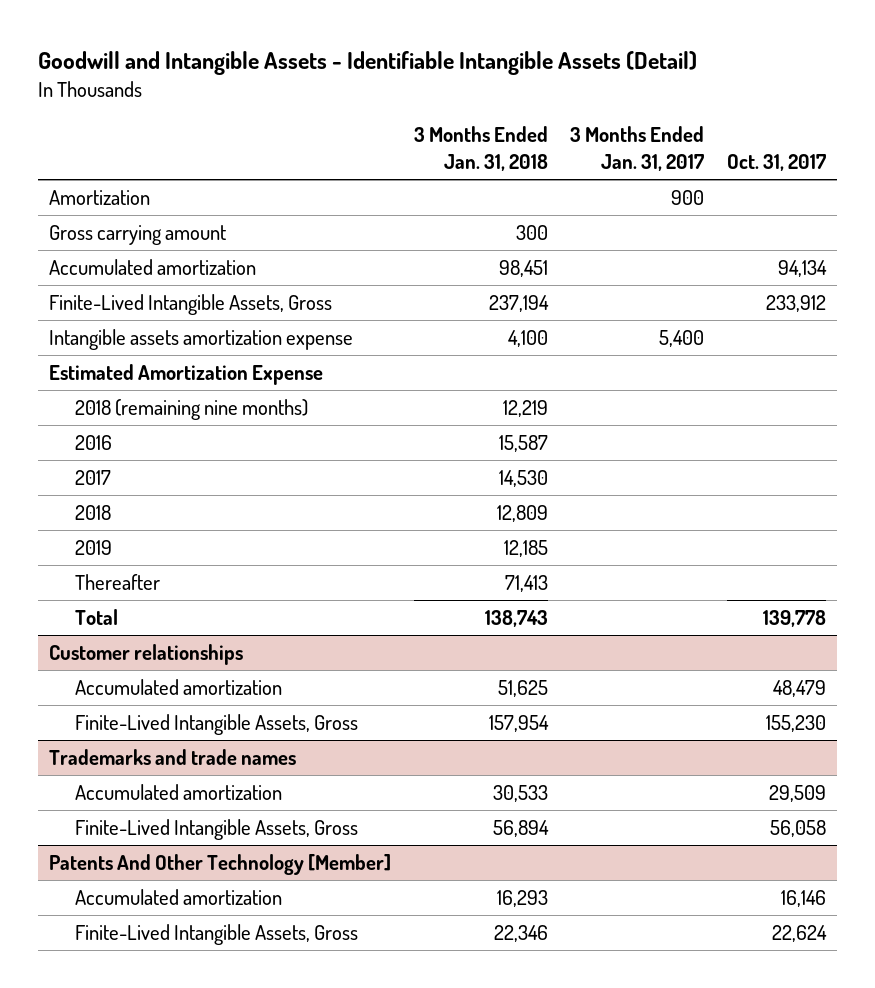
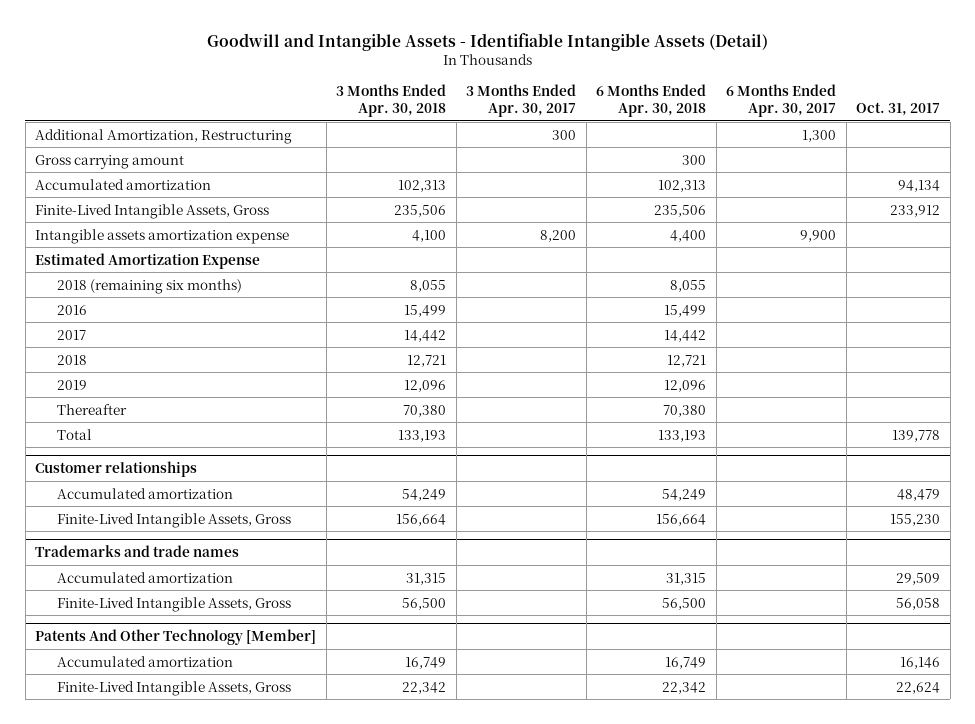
- | 3 Months Ended Jan. 31, 2018 | 3 Months Ended Jan. 31, 2017 | Oct. 31, 2017
+ | 3 Months Ended Apr. 30, 2018 | 3 Months Ended Apr. 30, 2017 | 6 Months Ended Apr. 30, 2018 | 6 Months Ended Apr. 30, 2017 | Oct. 31, 2017
- Amortization | | 900 |
+ Additional Amortization, Restructuring | | 300 | | 1,300 |
- 2018 (remaining nine months) | 12,219 | |
+ 2018 (remaining six months) | 8,055 | | 8,055 | |

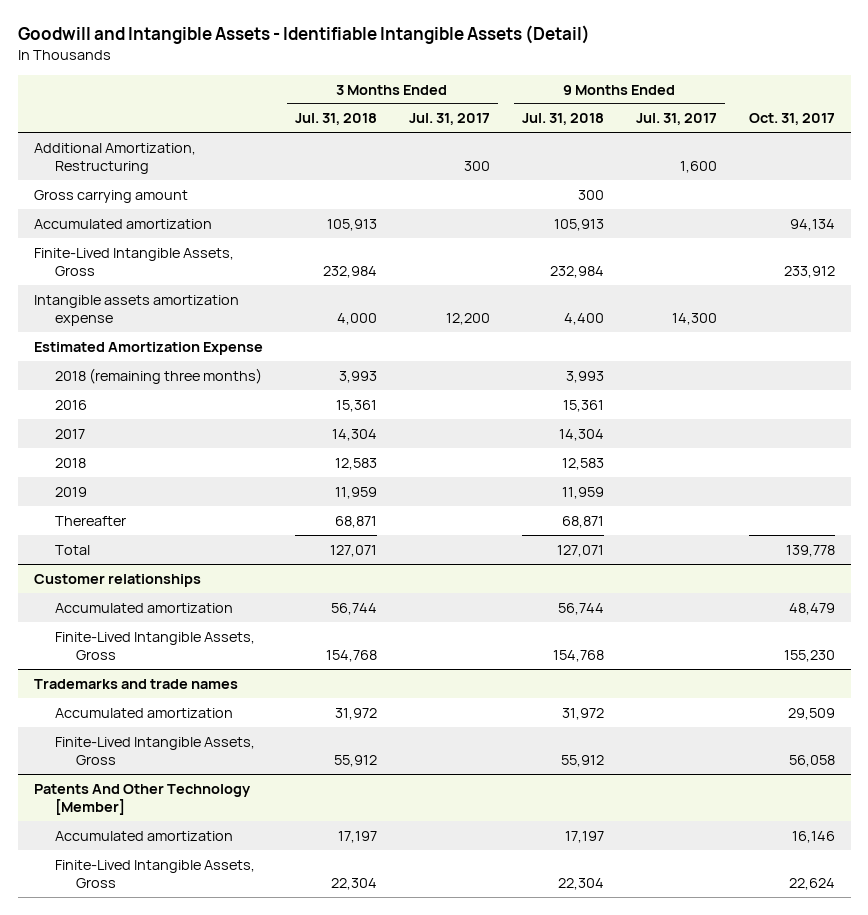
- | 3 Months Ended Apr. 30, 2018 | 3 Months Ended Apr. 30, 2017 | 6 Months Ended Apr. 30, 2018 | 6 Months Ended Apr. 30, 2017 | Oct. 31, 2017
+ | 3 Months Ended Jul. 31, 2018 | 3 Months Ended Jul. 31, 2017 | 9 Months Ended Jul. 31, 2018 | 9 Months Ended Jul. 31, 2017 | Oct. 31, 2017
- 2018 (remaining six months) | 8,055 | | 8,055 | |
+ 2018 (remaining three months) | 3,993 | | 3,993 | |

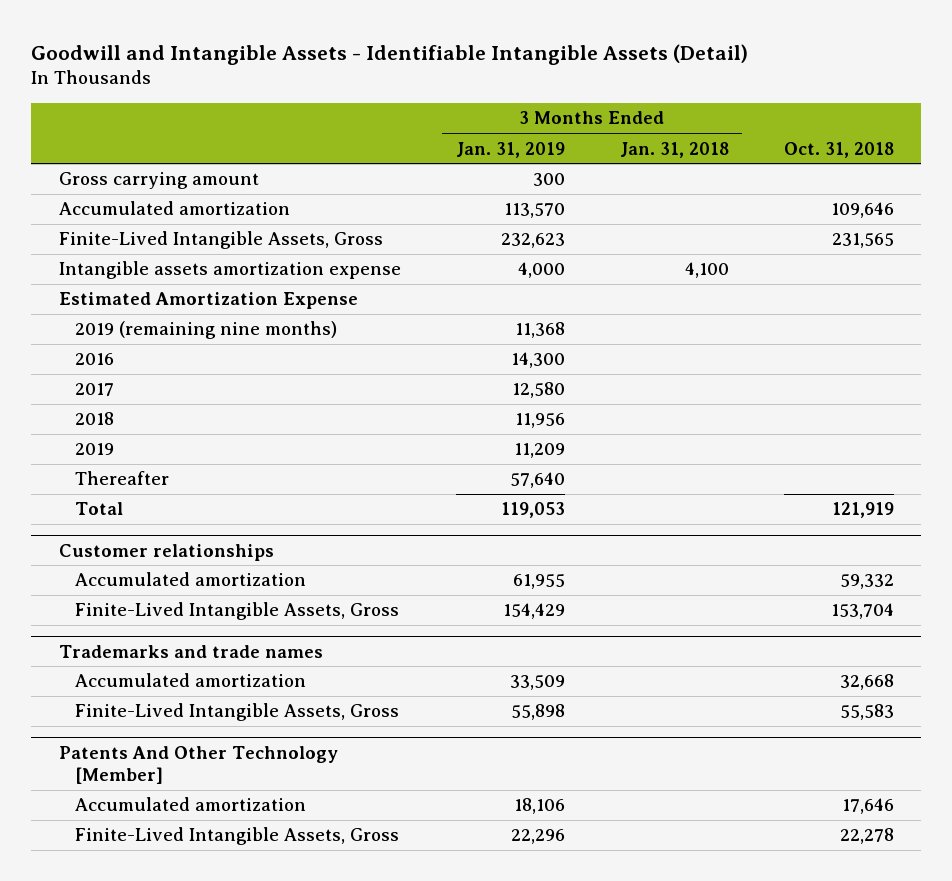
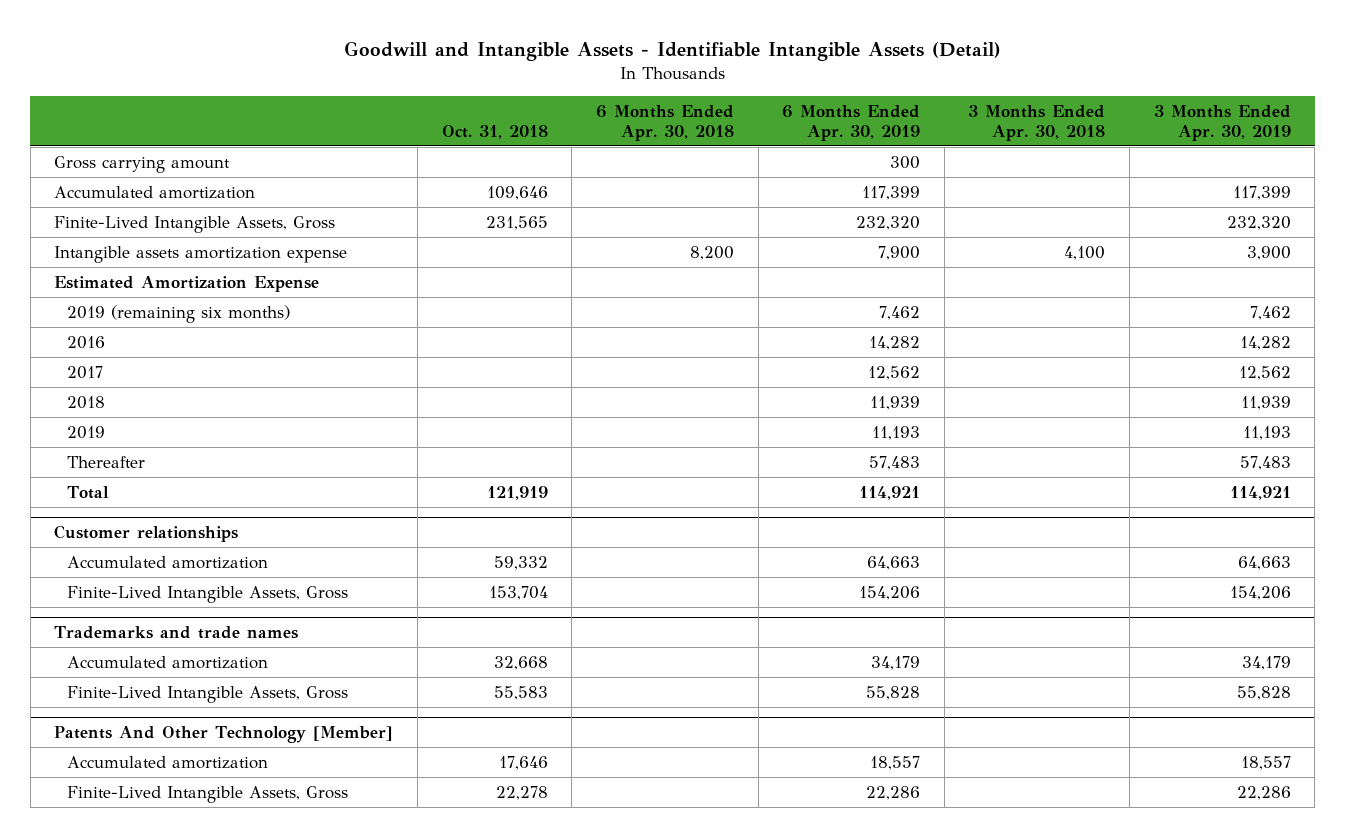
- | 3 Months Ended Jan. 31, 2019 | 3 Months Ended Jan. 31, 2018 | Oct. 31, 2018
+ | Oct. 31, 2018 | 6 Months Ended Apr. 30, 2018 | 6 Months Ended Apr. 30, 2019 | 3 Months Ended Apr. 30, 2018 | 3 Months Ended Apr. 30, 2019
- 2019 (remaining nine months) | 11,368 | |
+ 2019 (remaining six months) | | | 7,462 | | 7,462

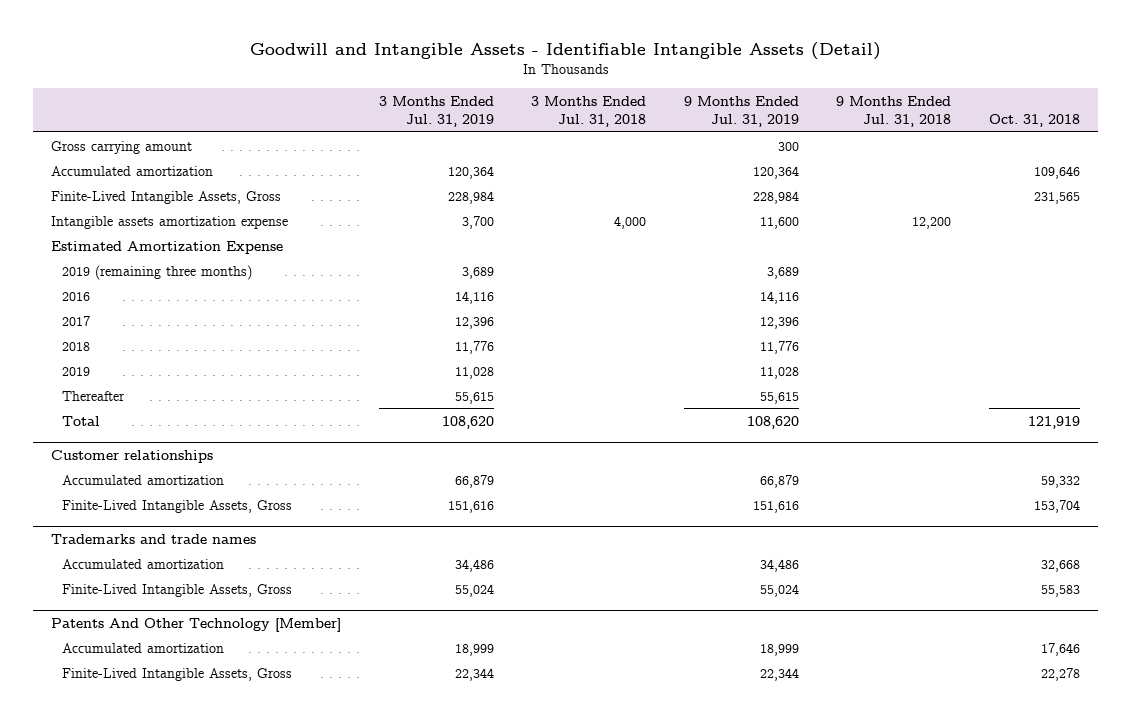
- | Oct. 31, 2018 | 6 Months Ended Apr. 30, 2018 | 6 Months Ended Apr. 30, 2019 | 3 Months Ended Apr. 30, 2018 | 3 Months Ended Apr. 30, 2019
+ | 3 Months Ended Jul. 31, 2019 | 3 Months Ended Jul. 31, 2018 | 9 Months Ended Jul. 31, 2019 | 9 Months Ended Jul. 31, 2018 | Oct. 31, 2018
- 2019 (remaining six months) | | | 7,462 | | 7,462
+ 2019 (remaining three months) | 3,689 | | 3,689 | |

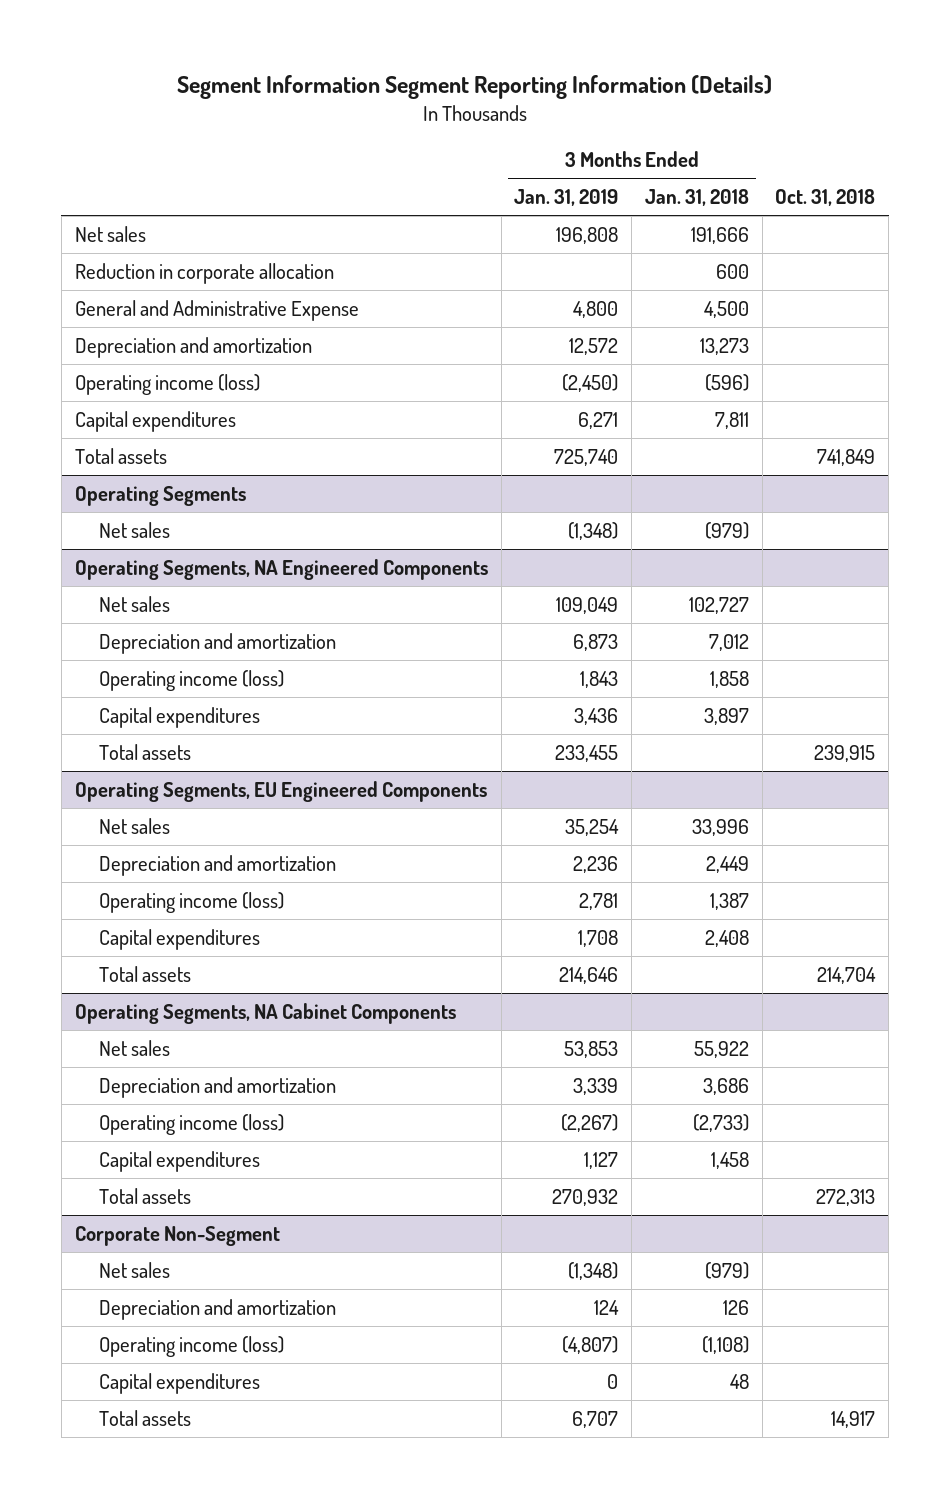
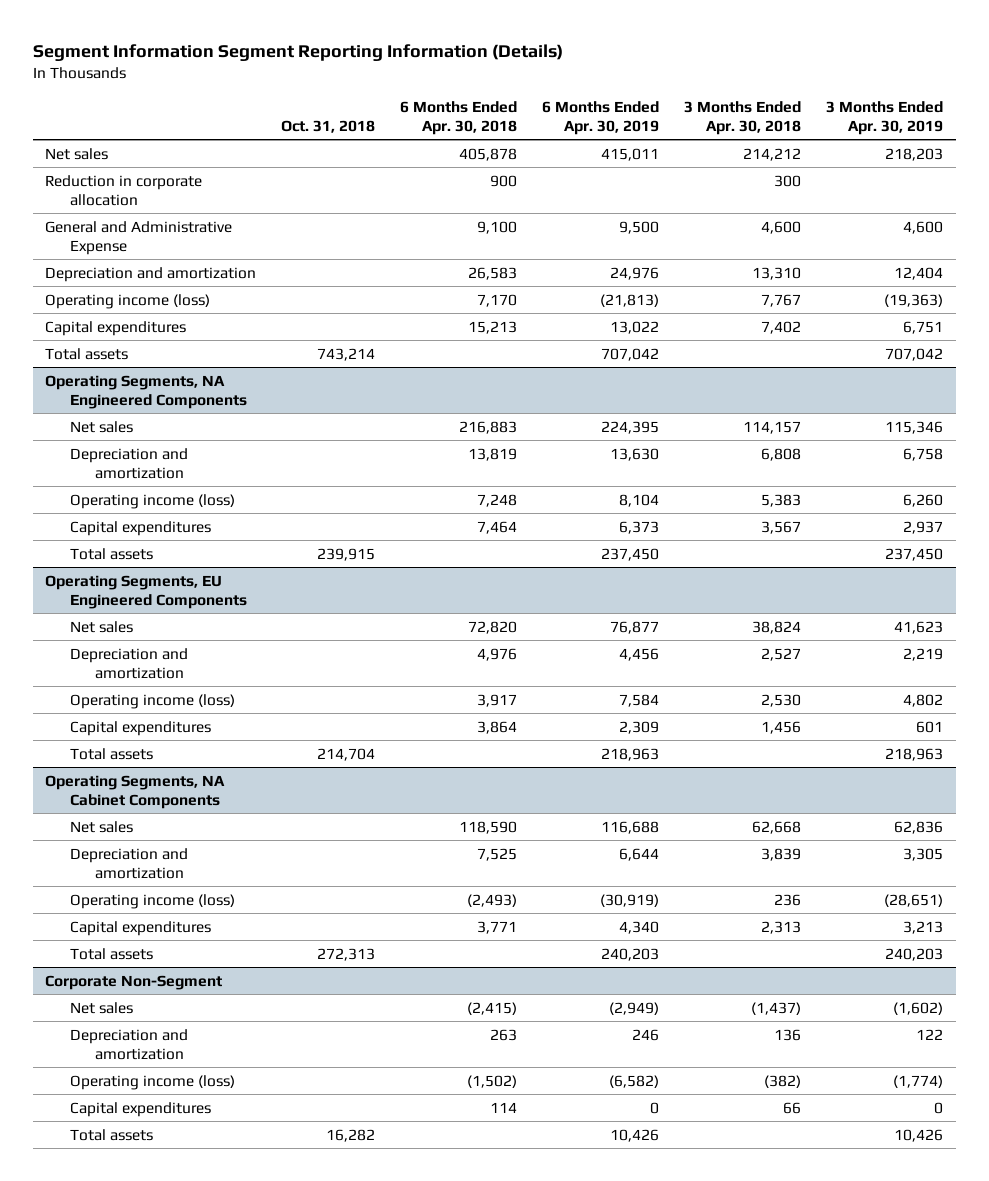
- | 3 Months Ended Jan. 31, 2019 | 3 Months Ended Jan. 31, 2018 | Oct. 31, 2018
+ | Oct. 31, 2018 | 6 Months Ended Apr. 30, 2018 | 6 Months Ended Apr. 30, 2019 | 3 Months Ended Apr. 30, 2018 | 3 Months Ended Apr. 30, 2019
- Total assets | 725,740 | | 741,849
- Operating Segments
- Net sales | (1,348) | (979) |
+ Total assets | 743,214 | | 707,042 | | 707,042
@ Corporate Non-Segment
- Total assets | 6,707 | | 14,917
+ Total assets | 16,282 | | 10,426 | | 10,426

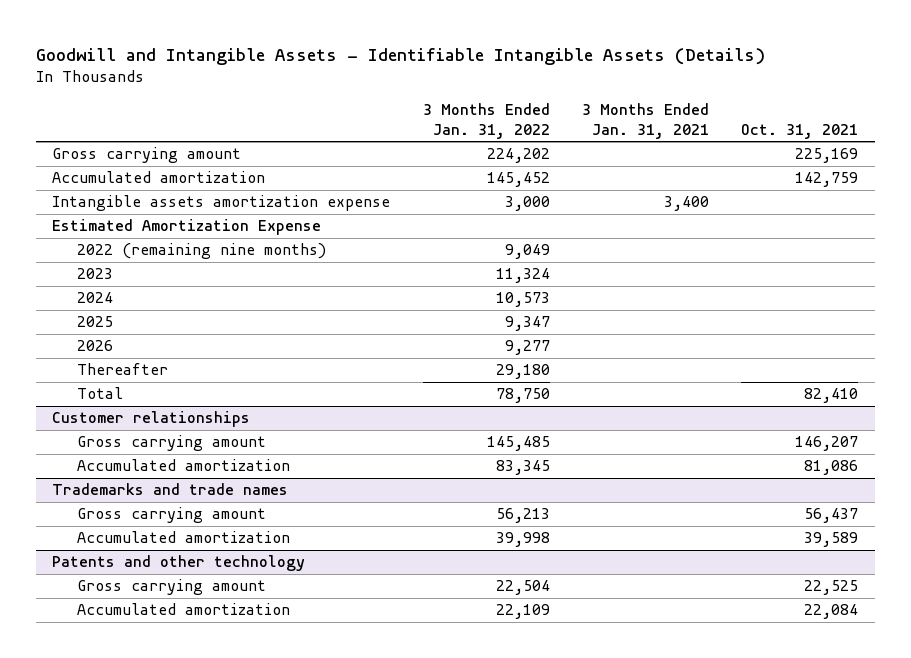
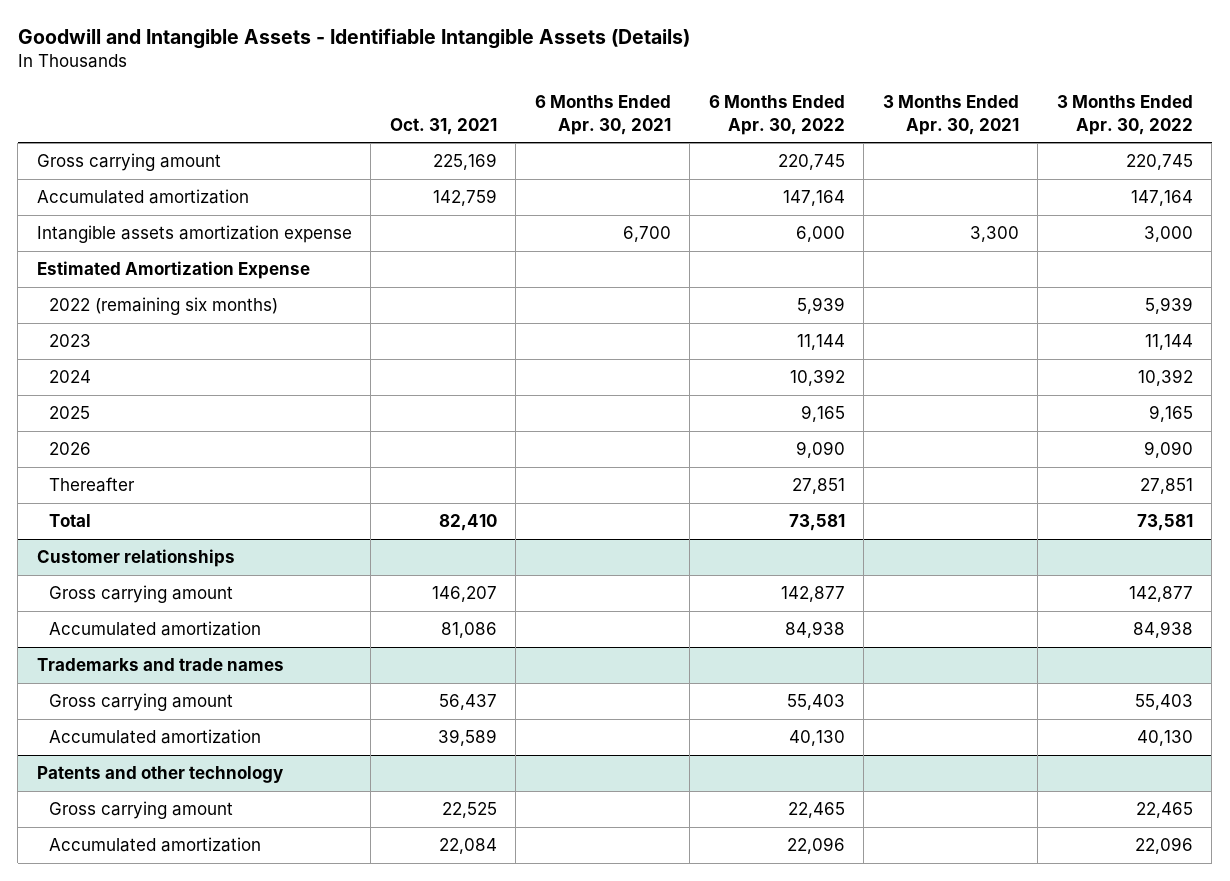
- | 3 Months Ended Jan. 31, 2022 | 3 Months Ended Jan. 31, 2021 | Oct. 31, 2021
+ | Oct. 31, 2021 | 6 Months Ended Apr. 30, 2021 | 6 Months Ended Apr. 30, 2022 | 3 Months Ended Apr. 30, 2021 | 3 Months Ended Apr. 30, 2022
- 2022 (remaining nine months) | 9,049 | |
+ 2022 (remaining six months) | | | 5,939 | | 5,939

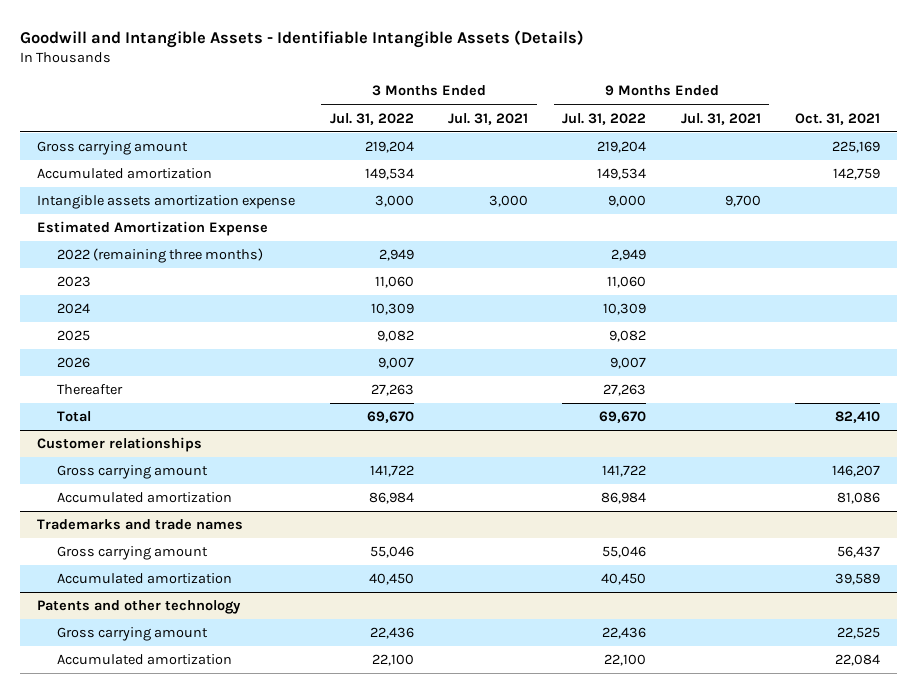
- | Oct. 31, 2021 | 6 Months Ended Apr. 30, 2021 | 6 Months Ended Apr. 30, 2022 | 3 Months Ended Apr. 30, 2021 | 3 Months Ended Apr. 30, 2022
+ | 3 Months Ended Jul. 31, 2022 | 3 Months Ended Jul. 31, 2021 | 9 Months Ended Jul. 31, 2022 | 9 Months Ended Jul. 31, 2021 | Oct. 31, 2021
- 2022 (remaining six months) | | | 5,939 | | 5,939
+ 2022 (remaining three months) | 2,949 | | 2,949 | |

